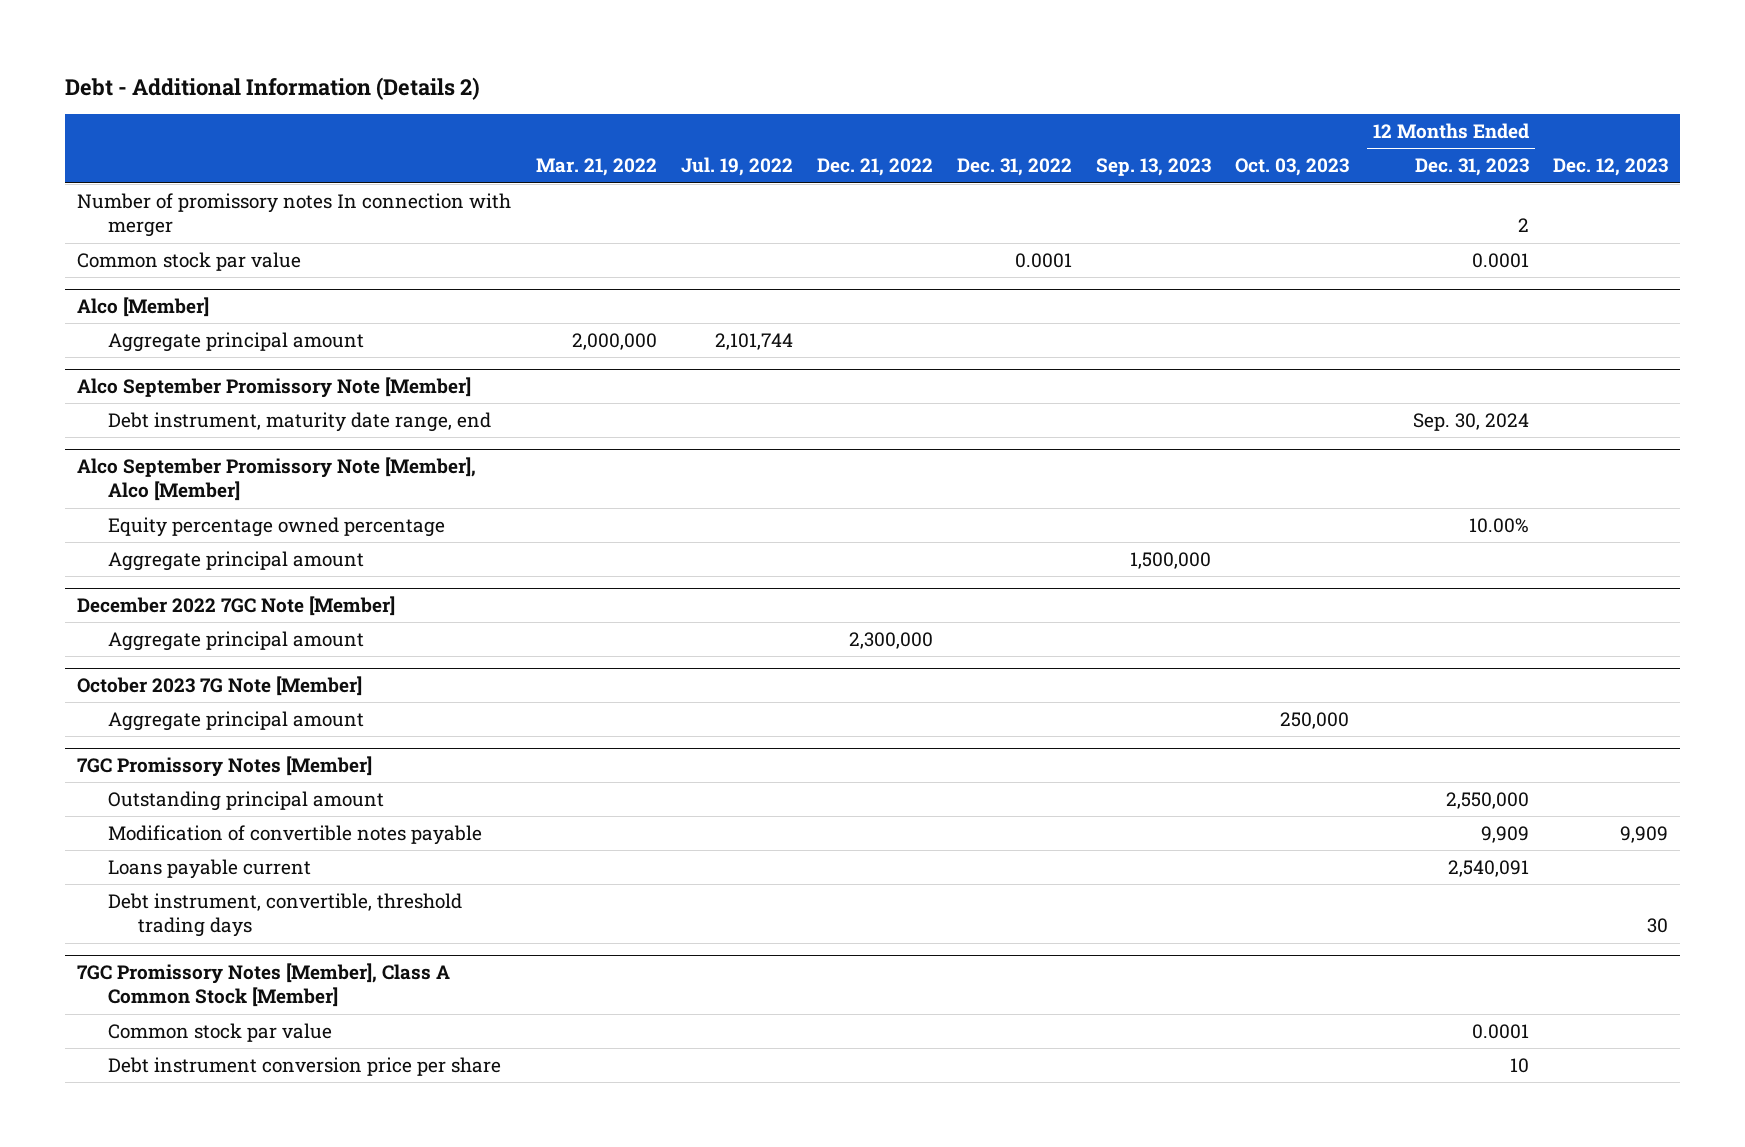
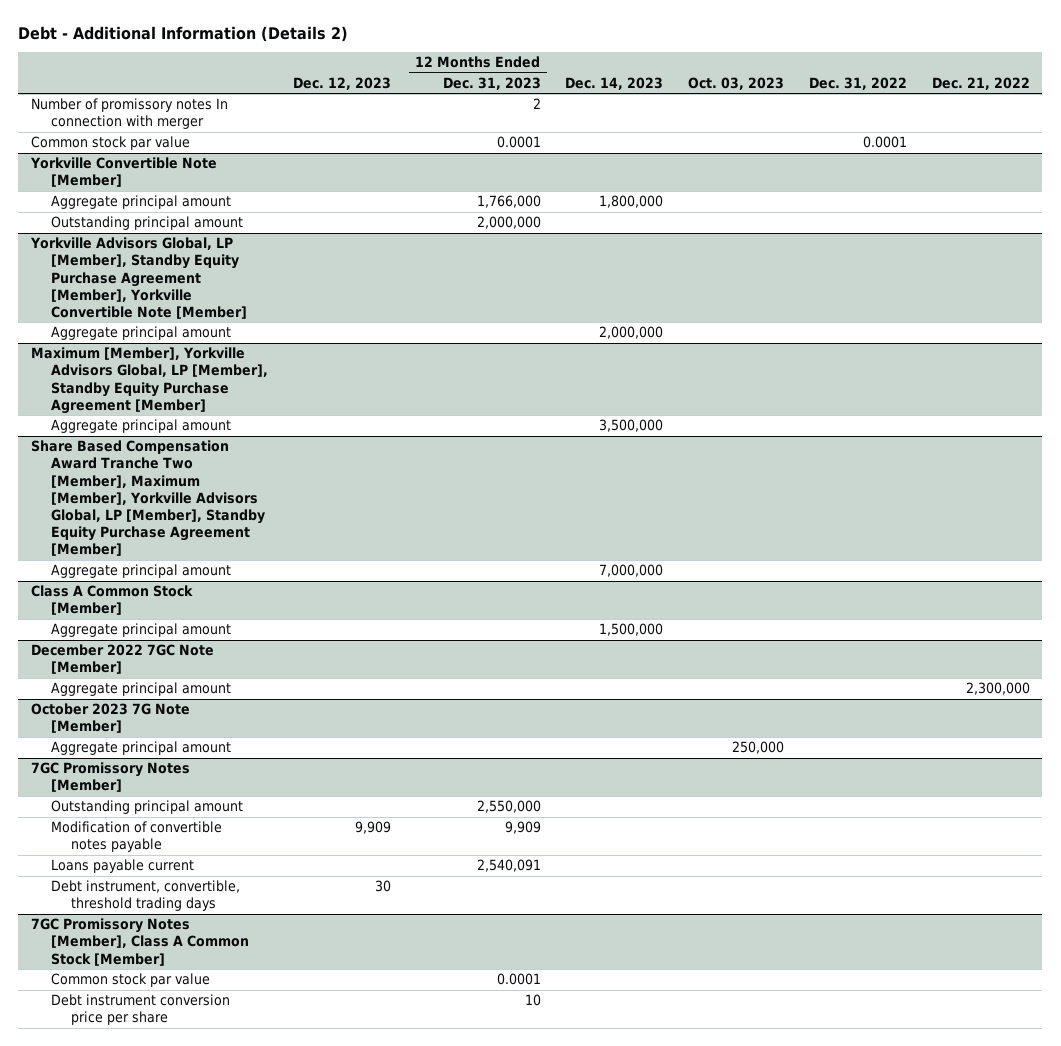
- | Mar. 21, 2022 | Jul. 19, 2022 | Dec. 21, 2022 | Dec. 31, 2022 | Sep. 13, 2023 | Oct. 03, 2023 | 12 Months Ended Dec. 31, 2023 | Dec. 12, 2023
+ | Dec. 12, 2023 | 12 Months Ended Dec. 31, 2023 | Dec. 14, 2023 | Oct. 03, 2023 | Dec. 31, 2022 | Dec. 21, 2022
- Alco [Member]
- Aggregate principal amount | 2,000,000 | 2,101,744 | | | | | |
- Alco September Promissory Note [Member]
- Debt instrument, maturity date range, end | | | | | | | Sep. 30, 2024 |
- Alco September Promissory Note [Member], Alco [Member]
- Equity percentage owned percentage | | | | | | | 10.00% |
- Aggregate principal amount | | | | | 1,500,000 | | |
+ Yorkville Convertible Note [Member]
+ Aggregate principal amount | | 1,766,000 | 1,800,000 | | |
+ Outstanding principal amount | | 2,000,000 | | | |
+ Yorkville Advisors Global, LP [Member], Standby Equity Purchase Agreement [Member], Yorkville Convertible Note [Member]
+ Aggregate principal amount | | | 2,000,000 | | |
+ Maximum [Member], Yorkville Advisors Global, LP [Member], Standby Equity Purchase Agreement [Member]
+ Aggregate principal amount | | | 3,500,000 | | |
+ Share Based Compensation Award Tranche Two [Member], Maximum [Member], Yorkville Advisors Global, LP [Member], Standby Equity Purchase Agreement [Member]
+ Aggregate principal amount | | | 7,000,000 | | |
+ Class A Common Stock [Member]
+ Aggregate principal amount | | | 1,500,000 | | |

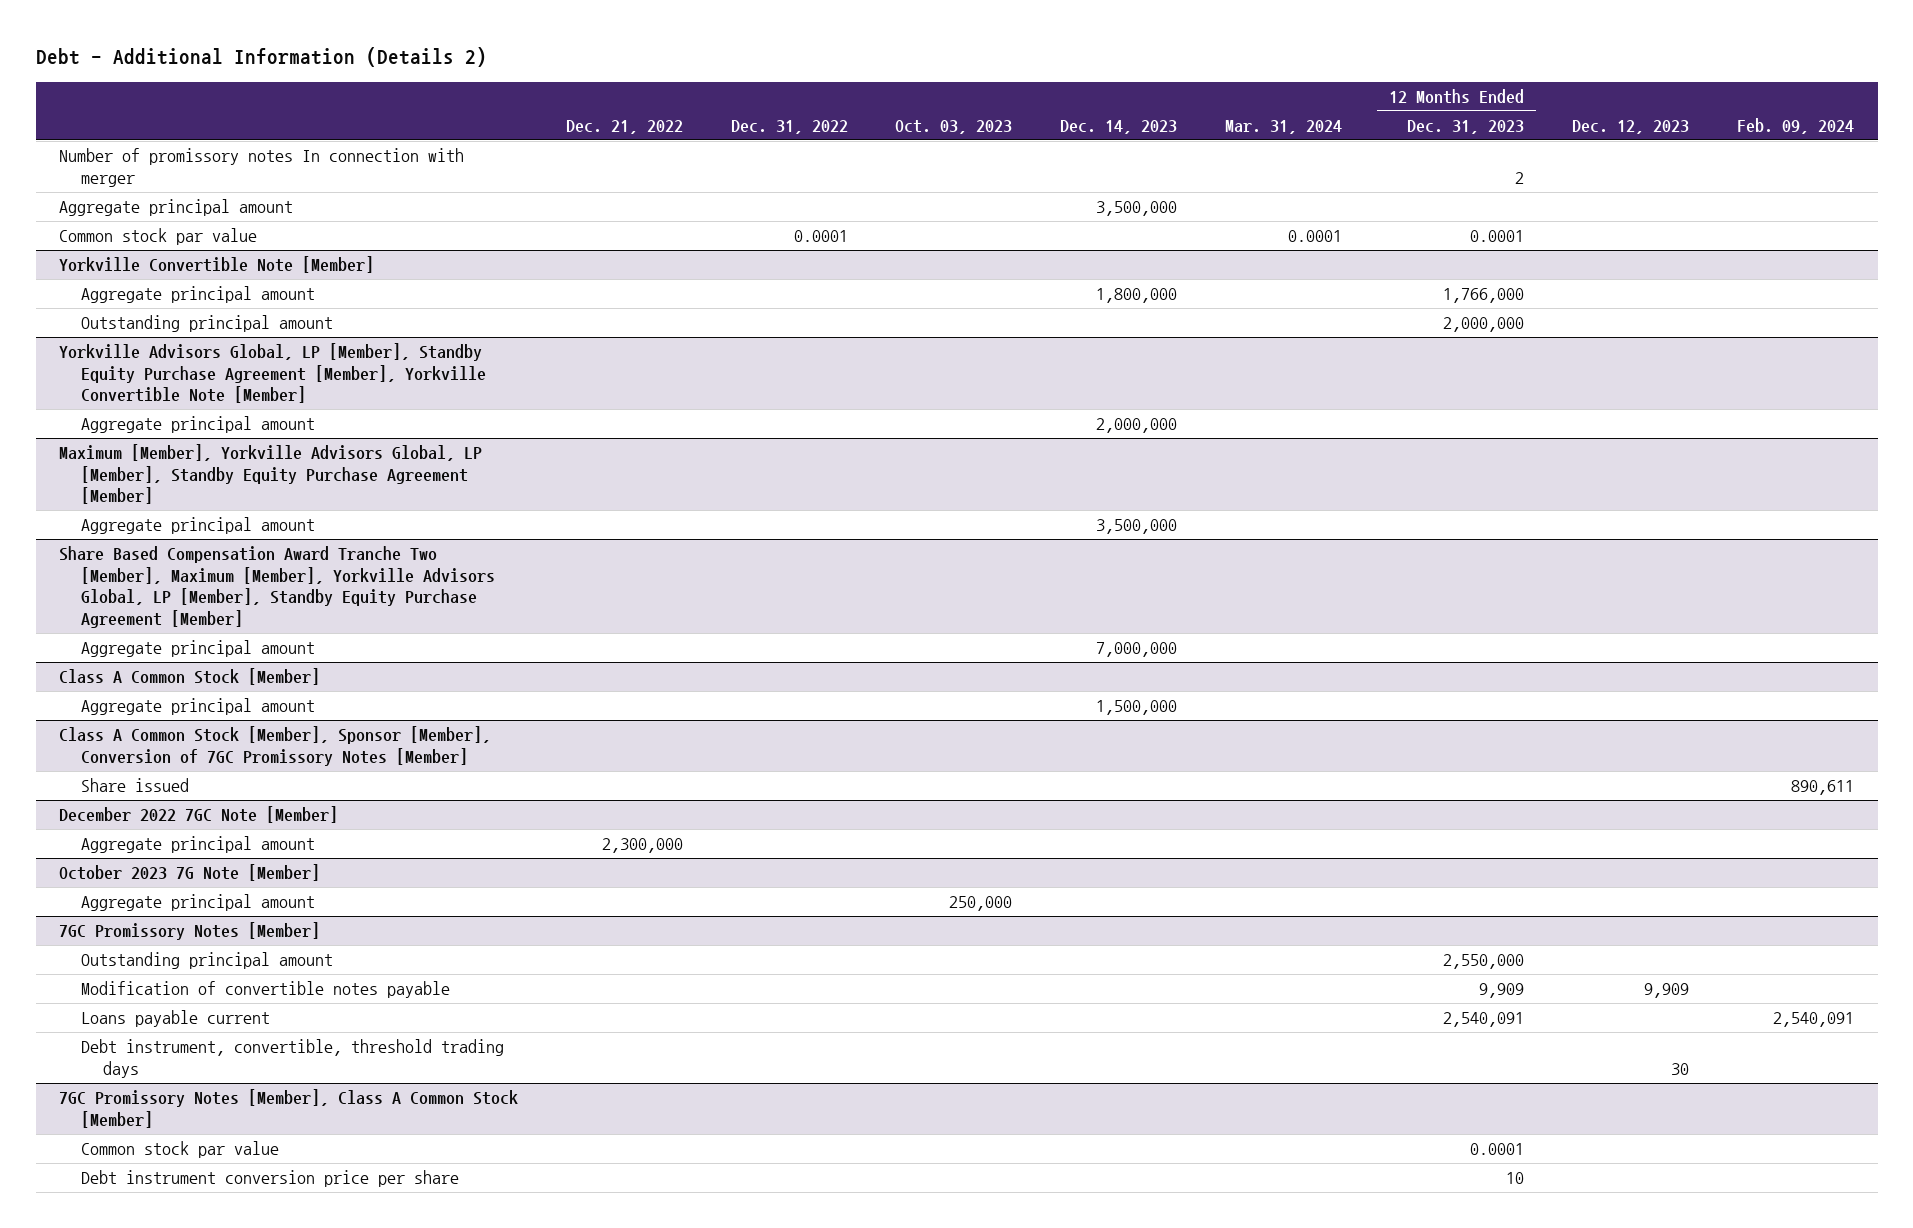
- | Dec. 12, 2023 | 12 Months Ended Dec. 31, 2023 | Dec. 14, 2023 | Oct. 03, 2023 | Dec. 31, 2022 | Dec. 21, 2022
+ | Dec. 21, 2022 | Dec. 31, 2022 | Oct. 03, 2023 | Dec. 14, 2023 | Mar. 31, 2024 | 12 Months Ended Dec. 31, 2023 | Dec. 12, 2023 | Feb. 09, 2024
+ Aggregate principal amount | | | | 3,500,000 | | | |
+ Class A Common Stock [Member], Sponsor [Member], Conversion of 7GC Promissory Notes [Member]
+ Share issued | | | | | | | | 890,611

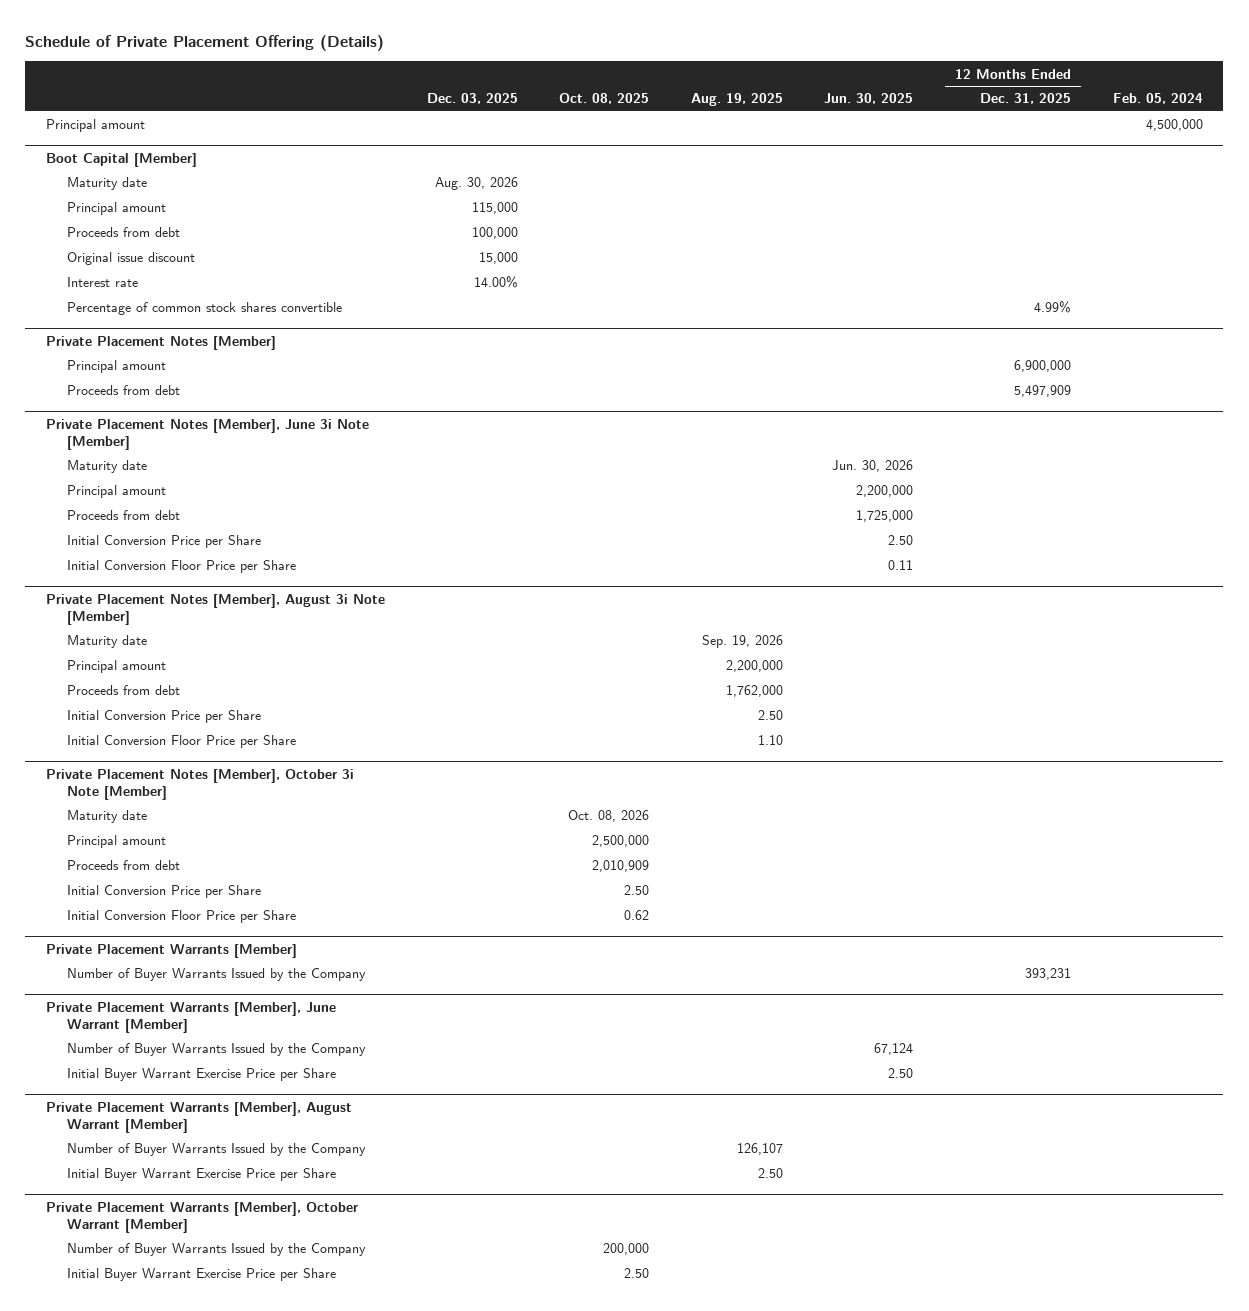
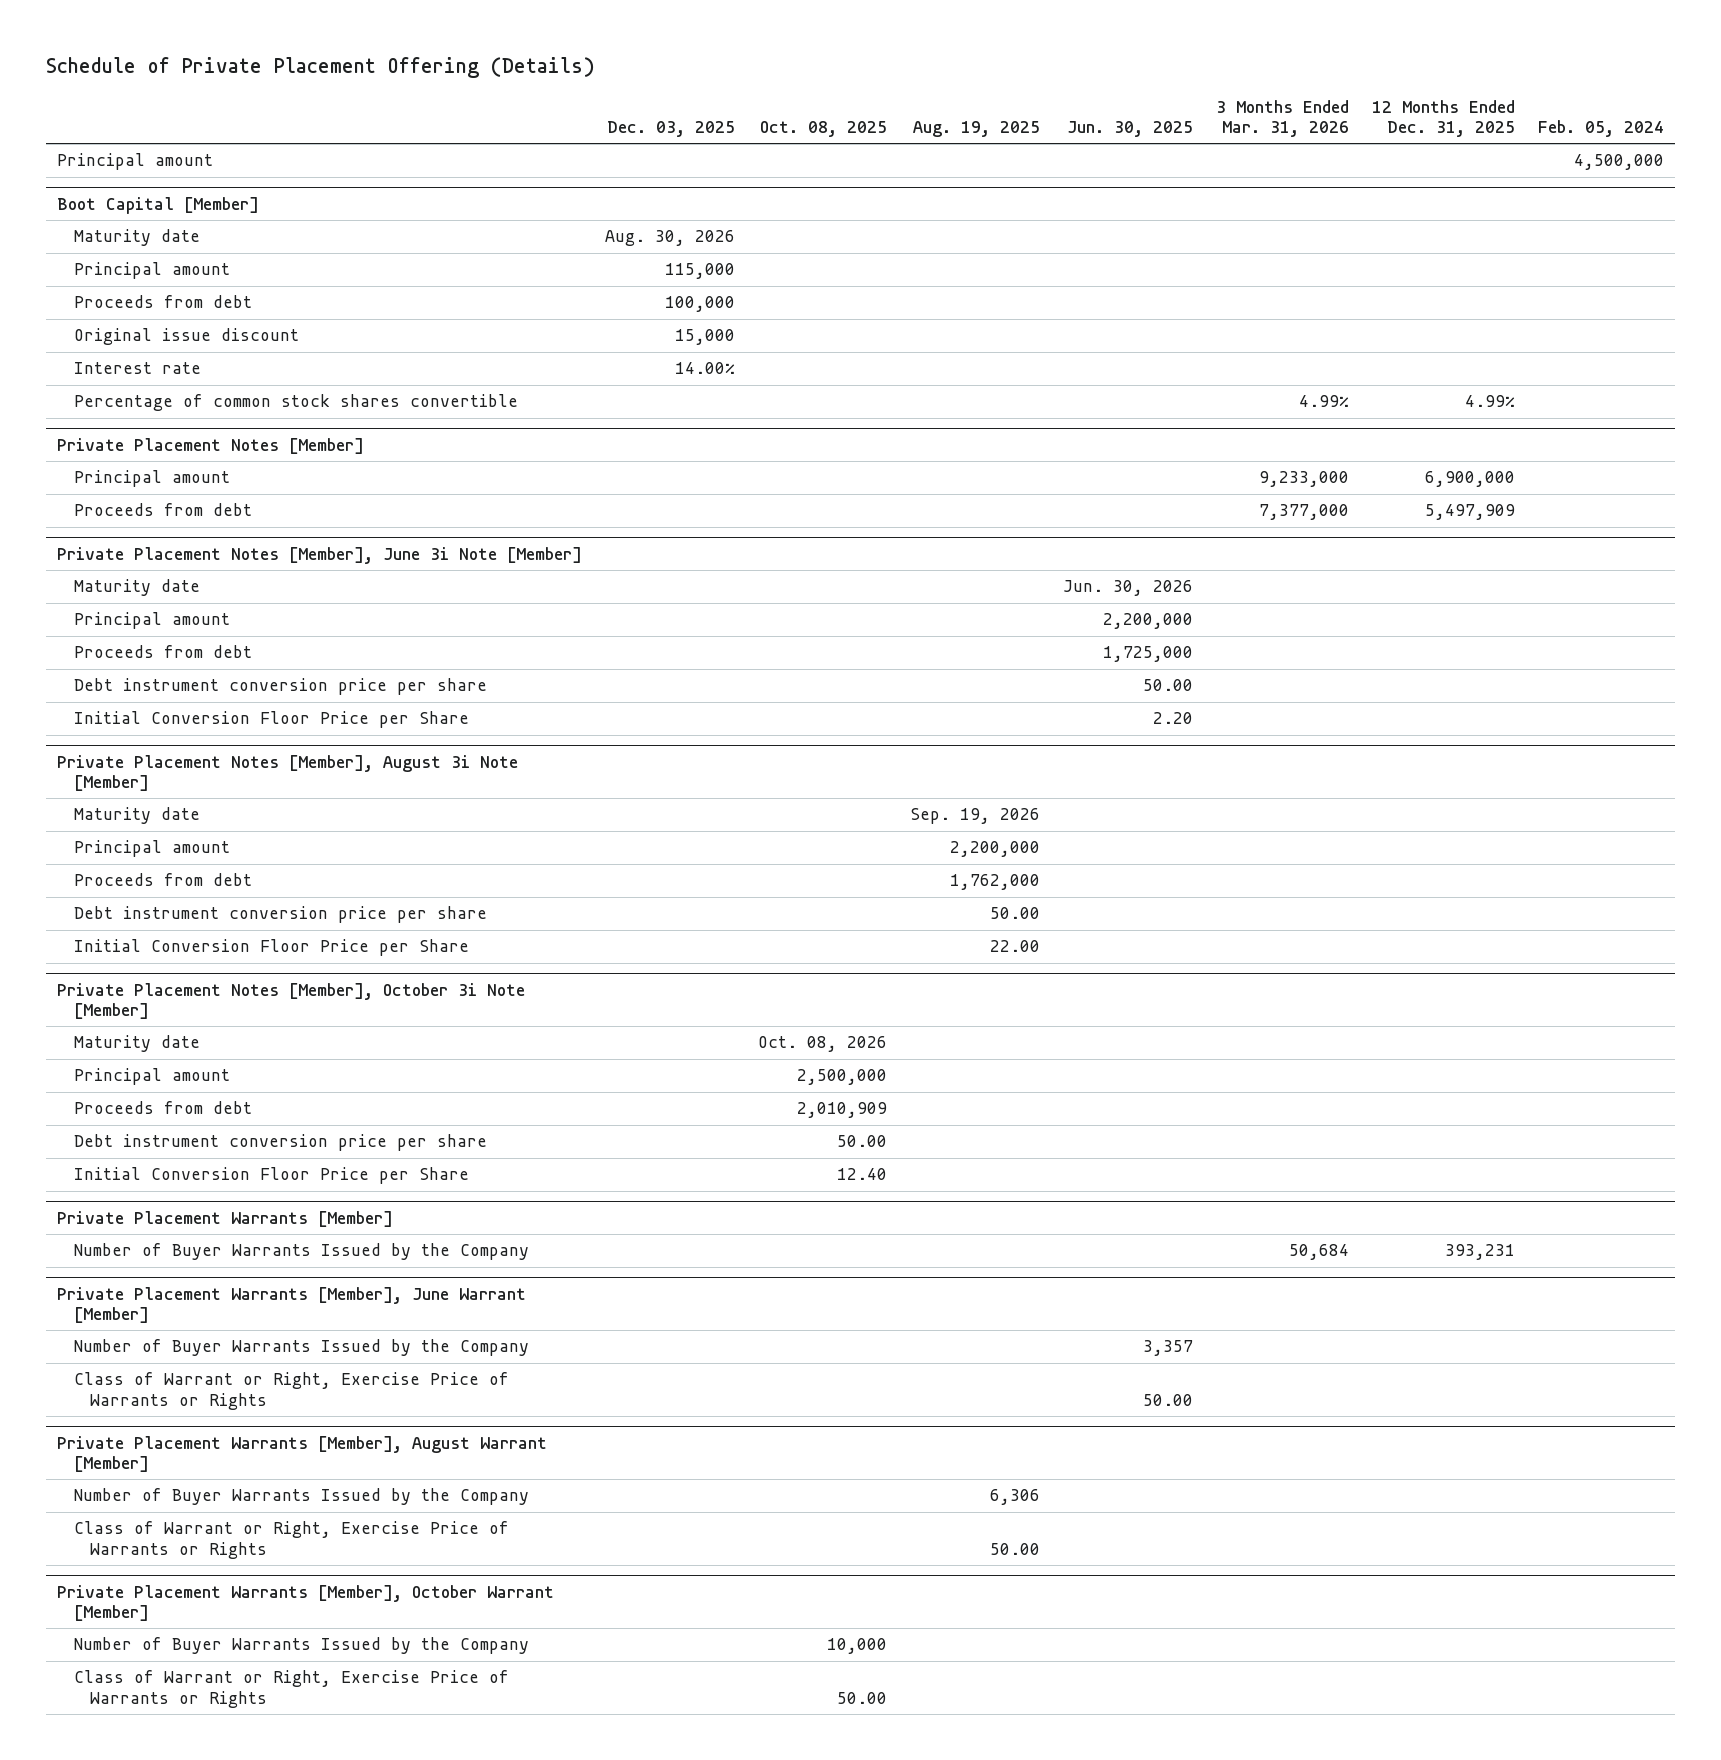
- | Dec. 03, 2025 | Oct. 08, 2025 | Aug. 19, 2025 | Jun. 30, 2025 | 12 Months Ended Dec. 31, 2025 | Feb. 05, 2024
+ | Dec. 03, 2025 | Oct. 08, 2025 | Aug. 19, 2025 | Jun. 30, 2025 | 3 Months Ended Mar. 31, 2026 | 12 Months Ended Dec. 31, 2025 | Feb. 05, 2024
@ Private Placement Notes [Member], June 3i Note [Member]
- Initial Conversion Price per Share | | | | 2.50 | |
- Initial Conversion Floor Price per Share | | | | 0.11 | |
+ Debt instrument conversion price per share | | | | 50.00 | | |
+ Initial Conversion Floor Price per Share | | | | 2.20 | | |
@ Private Placement Notes [Member], August 3i Note [Member]
- Initial Conversion Price per Share | | | 2.50 | | |
- Initial Conversion Floor Price per Share | | | 1.10 | | |
+ Debt instrument conversion price per share | | | 50.00 | | | |
+ Initial Conversion Floor Price per Share | | | 22.00 | | | |
@ Private Placement Notes [Member], October 3i Note [Member]
- Initial Conversion Price per Share | | 2.50 | | | |
- Initial Conversion Floor Price per Share | | 0.62 | | | |
+ Debt instrument conversion price per share | | 50.00 | | | | |
+ Initial Conversion Floor Price per Share | | 12.40 | | | | |
@ Private Placement Warrants [Member], June Warrant [Member]
- Number of Buyer Warrants Issued by the Company | | | | 67,124 | |
- Initial Buyer Warrant Exercise Price per Share | | | | 2.50 | |
+ Number of Buyer Warrants Issued by the Company | | | | 3,357 | | |
+ Class of Warrant or Right, Exercise Price of Warrants or Rights | | | | 50.00 | | |
@ Private Placement Warrants [Member], August Warrant [Member]
- Number of Buyer Warrants Issued by the Company | | | 126,107 | | |
- Initial Buyer Warrant Exercise Price per Share | | | 2.50 | | |
+ Number of Buyer Warrants Issued by the Company | | | 6,306 | | | |
+ Class of Warrant or Right, Exercise Price of Warrants or Rights | | | 50.00 | | | |
@ Private Placement Warrants [Member], October Warrant [Member]
- Number of Buyer Warrants Issued by the Company | | 200,000 | | | |
- Initial Buyer Warrant Exercise Price per Share | | 2.50 | | | |
+ Number of Buyer Warrants Issued by the Company | | 10,000 | | | | |
+ Class of Warrant or Right, Exercise Price of Warrants or Rights | | 50.00 | | | | |

